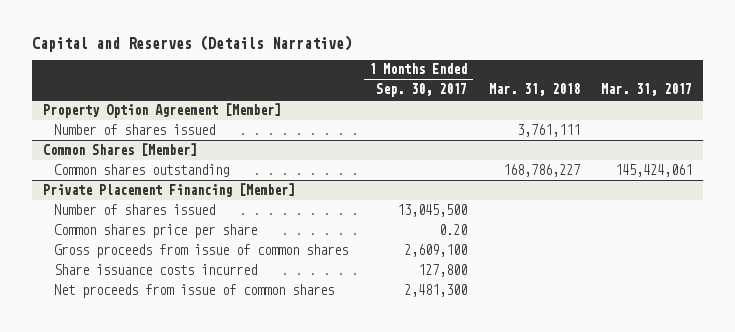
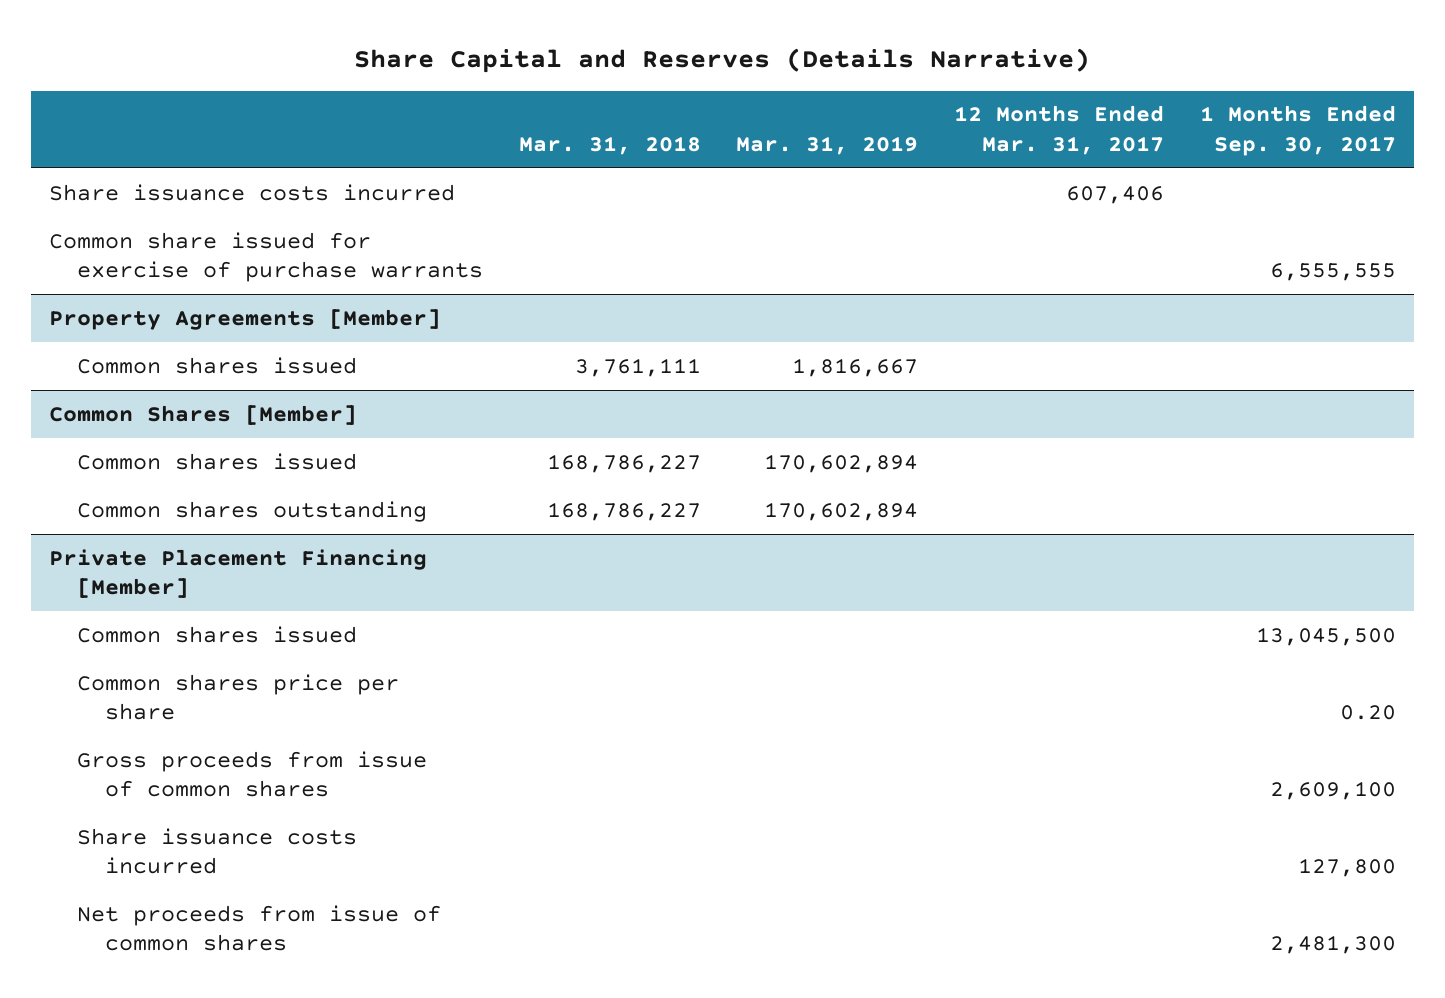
- Capital and Reserves (Details Narrative)
+ Share Capital and Reserves (Details Narrative)
- | 1 Months Ended Sep. 30, 2017 | Mar. 31, 2018 | Mar. 31, 2017
+ | Mar. 31, 2018 | Mar. 31, 2019 | 12 Months Ended Mar. 31, 2017 | 1 Months Ended Sep. 30, 2017
- Property Option Agreement [Member]
- Number of shares issued | | 3,761,111 |
+ Share issuance costs incurred | | | 607,406 |
+ Common share issued for exercise of purchase warrants | | | | 6,555,555
+ Property Agreements [Member]
+ Common shares issued | 3,761,111 | 1,816,667 | |
@ Common Shares [Member]
+ Common shares issued | 168,786,227 | 170,602,894 | |
@ Private Placement Financing [Member]
- Number of shares issued | 13,045,500 | |
+ Common shares issued | | | | 13,045,500

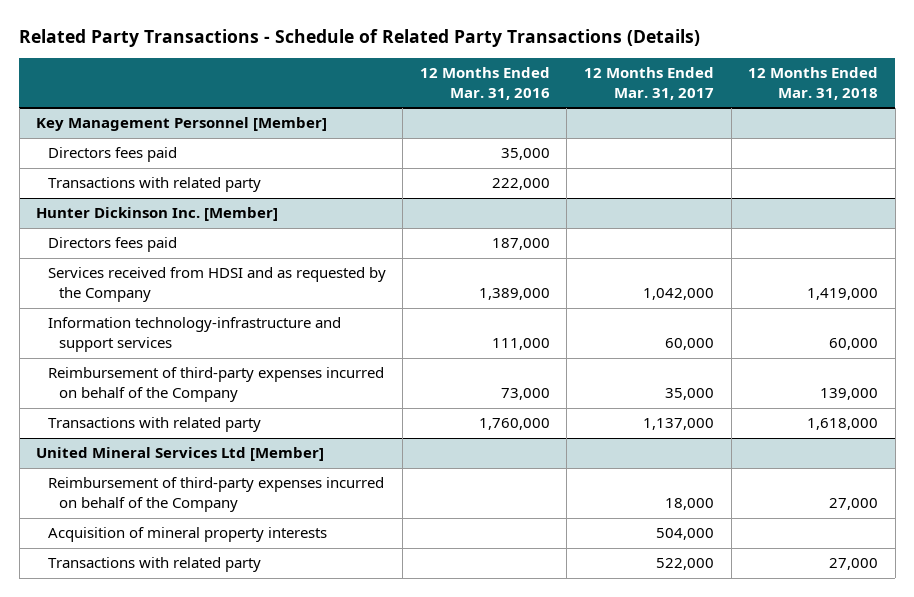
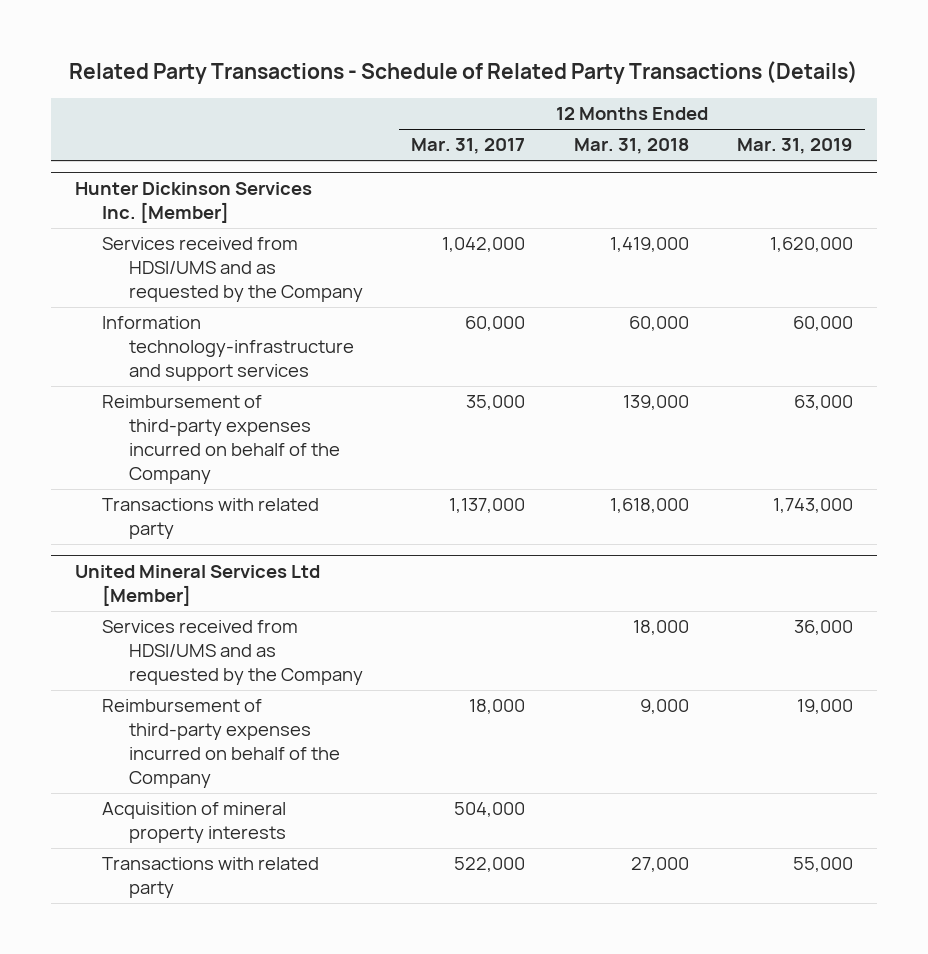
- | 12 Months Ended Mar. 31, 2016 | 12 Months Ended Mar. 31, 2017 | 12 Months Ended Mar. 31, 2018
+ | 12 Months Ended Mar. 31, 2017 | 12 Months Ended Mar. 31, 2018 | 12 Months Ended Mar. 31, 2019
- Key Management Personnel [Member]
- Directors fees paid | 35,000 | |
- Transactions with related party | 222,000 | |
- Hunter Dickinson Inc. [Member]
- Directors fees paid | 187,000 | |
- Services received from HDSI and as requested by the Company | 1,389,000 | 1,042,000 | 1,419,000
+ Hunter Dickinson Services Inc. [Member]
+ Services received from HDSI/UMS and as requested by the Company | 1,042,000 | 1,419,000 | 1,620,000
@ United Mineral Services Ltd [Member]
- Reimbursement of third-party expenses incurred on behalf of the Company | | 18,000 | 27,000
+ Services received from HDSI/UMS and as requested by the Company | | 18,000 | 36,000
+ Reimbursement of third-party expenses incurred on behalf of the Company | 18,000 | 9,000 | 19,000

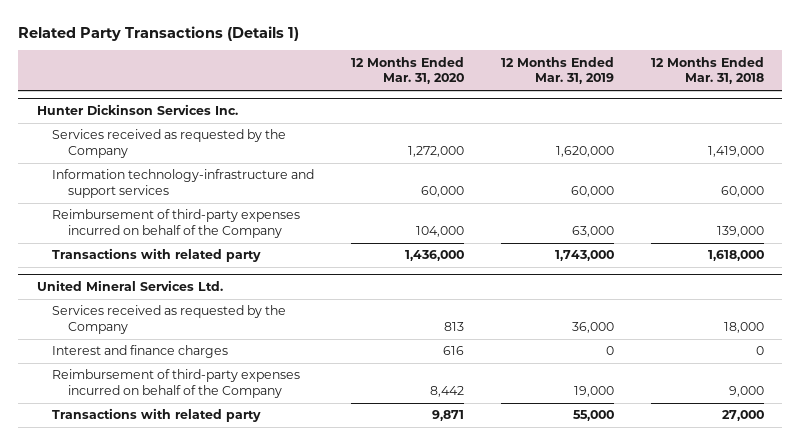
- Related Party Transactions - Schedule of Related Party Transactions (Details)
+ Related Party Transactions (Details 1)
- | 12 Months Ended Mar. 31, 2017 | 12 Months Ended Mar. 31, 2018 | 12 Months Ended Mar. 31, 2019
+ | 12 Months Ended Mar. 31, 2020 | 12 Months Ended Mar. 31, 2019 | 12 Months Ended Mar. 31, 2018
- Hunter Dickinson Services Inc. [Member]
- Services received from HDSI/UMS and as requested by the Company | 1,042,000 | 1,419,000 | 1,620,000
+ Hunter Dickinson Services Inc.
+ Services received as requested by the Company | 1,272,000 | 1,620,000 | 1,419,000
- United Mineral Services Ltd [Member]
- Services received from HDSI/UMS and as requested by the Company | | 18,000 | 36,000
+ United Mineral Services Ltd.
+ Services received as requested by the Company | 813 | 36,000 | 18,000
+ Interest and finance charges | 616 | 0 | 0
- Acquisition of mineral property interests | 504,000 | |

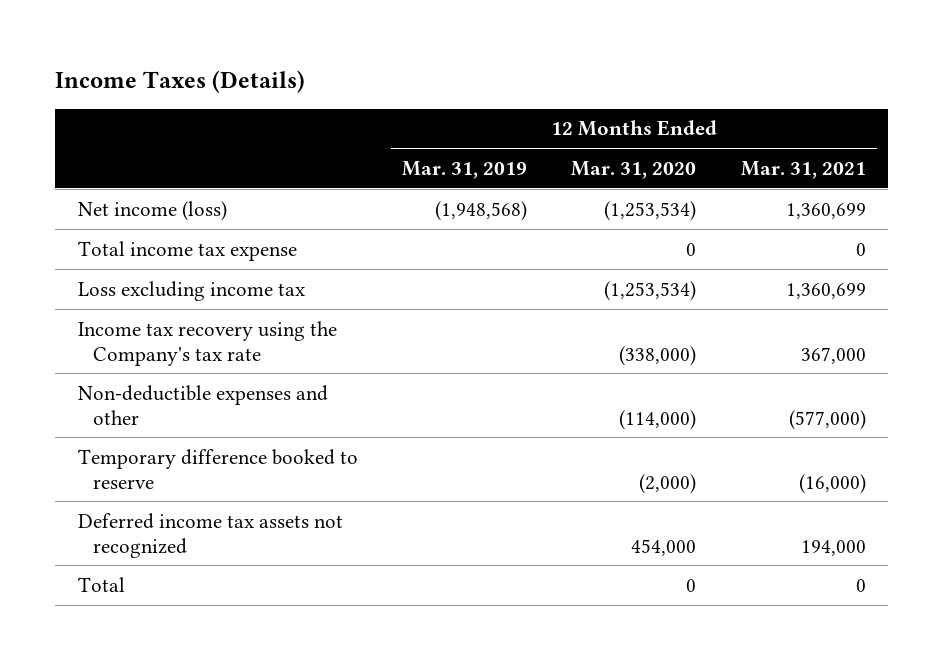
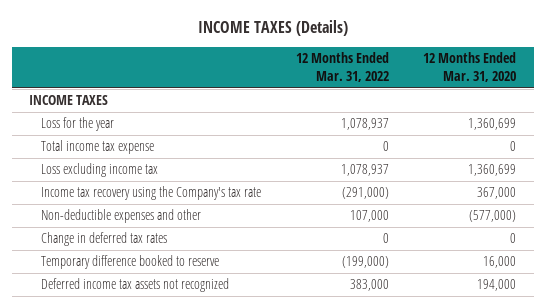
- Income Taxes (Details)
+ INCOME TAXES (Details)
- | 12 Months Ended Mar. 31, 2019 | 12 Months Ended Mar. 31, 2020 | 12 Months Ended Mar. 31, 2021
+ | 12 Months Ended Mar. 31, 2022 | 12 Months Ended Mar. 31, 2020
- Net income (loss) | (1,948,568) | (1,253,534) | 1,360,699
+ INCOME TAXES
+ Loss for the year | 1,078,937 | 1,360,699
- Loss excluding income tax | | (1,253,534) | 1,360,699
- Income tax recovery using the Company's tax rate | | (338,000) | 367,000
- Non-deductible expenses and other | | (114,000) | (577,000)
- Temporary difference booked to reserve | | (2,000) | (16,000)
- Deferred income tax assets not recognized | | 454,000 | 194,000
- Total | | 0 | 0
+ Loss excluding income tax | 1,078,937 | 1,360,699
+ Income tax recovery using the Company's tax rate | (291,000) | 367,000
+ Non-deductible expenses and other | 107,000 | (577,000)
+ Change in deferred tax rates | 0 | 0
+ Temporary difference booked to reserve | (199,000) | 16,000
+ Deferred income tax assets not recognized | 383,000 | 194,000

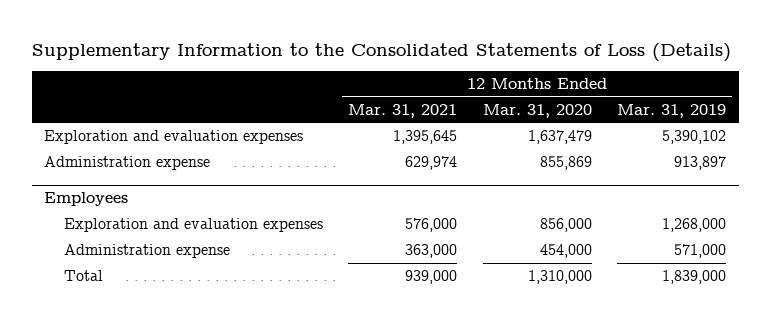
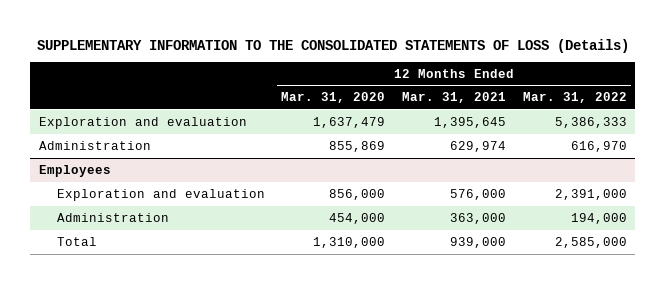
- Supplementary Information to the Consolidated Statements of Loss (Details)
+ SUPPLEMENTARY INFORMATION TO THE CONSOLIDATED STATEMENTS OF LOSS (Details)
- | 12 Months Ended Mar. 31, 2021 | 12 Months Ended Mar. 31, 2020 | 12 Months Ended Mar. 31, 2019
+ | 12 Months Ended Mar. 31, 2020 | 12 Months Ended Mar. 31, 2021 | 12 Months Ended Mar. 31, 2022
- Exploration and evaluation expenses | 1,395,645 | 1,637,479 | 5,390,102
- Administration expense | 629,974 | 855,869 | 913,897
+ Exploration and evaluation | 1,637,479 | 1,395,645 | 5,386,333
+ Administration | 855,869 | 629,974 | 616,970
@ Employees
- Exploration and evaluation expenses | 576,000 | 856,000 | 1,268,000
- Administration expense | 363,000 | 454,000 | 571,000
+ Exploration and evaluation | 856,000 | 576,000 | 2,391,000
+ Administration | 454,000 | 363,000 | 194,000

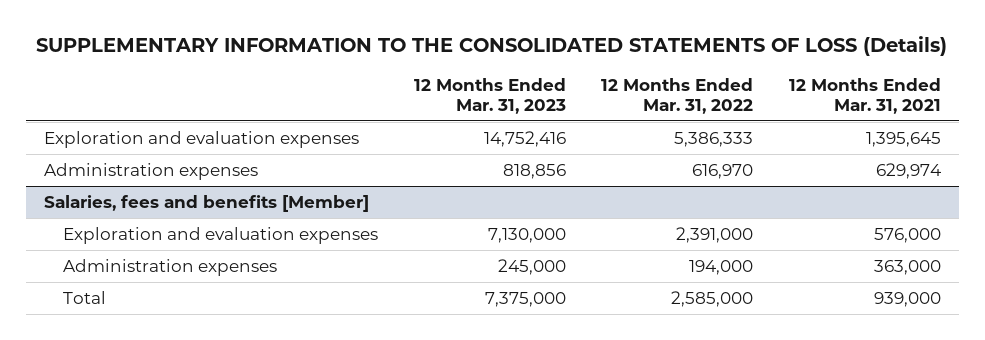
- | 12 Months Ended Mar. 31, 2020 | 12 Months Ended Mar. 31, 2021 | 12 Months Ended Mar. 31, 2022
+ | 12 Months Ended Mar. 31, 2023 | 12 Months Ended Mar. 31, 2022 | 12 Months Ended Mar. 31, 2021
- Exploration and evaluation | 1,637,479 | 1,395,645 | 5,386,333
- Administration | 855,869 | 629,974 | 616,970
- Employees
- Exploration and evaluation | 856,000 | 576,000 | 2,391,000
- Administration | 454,000 | 363,000 | 194,000
+ Exploration and evaluation expenses | 14,752,416 | 5,386,333 | 1,395,645
+ Administration expenses | 818,856 | 616,970 | 629,974
+ Salaries, fees and benefits [Member]
+ Exploration and evaluation expenses | 7,130,000 | 2,391,000 | 576,000
+ Administration expenses | 245,000 | 194,000 | 363,000

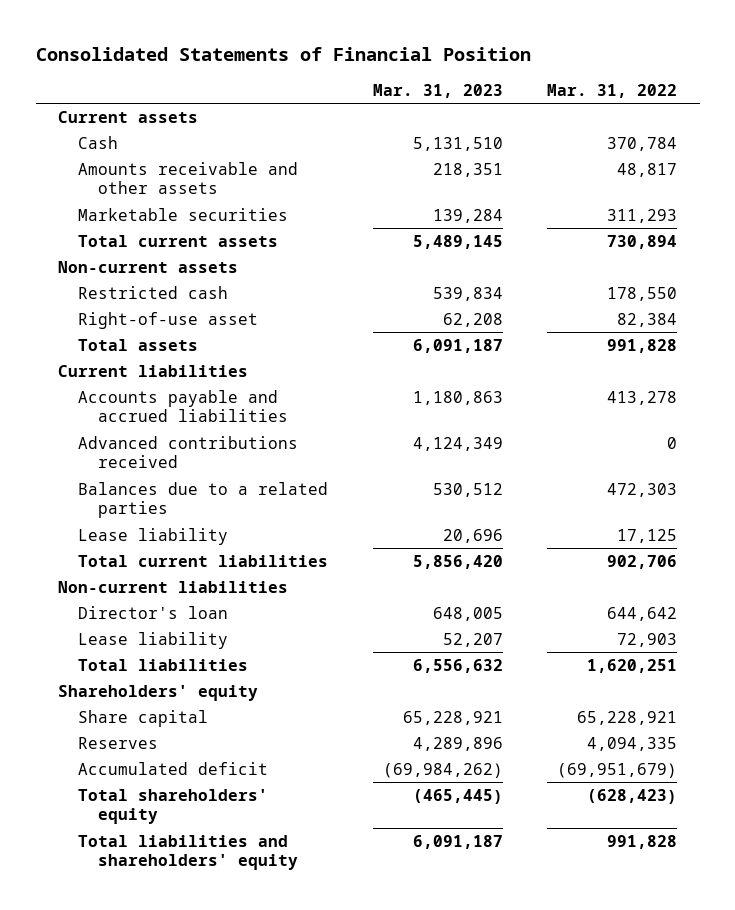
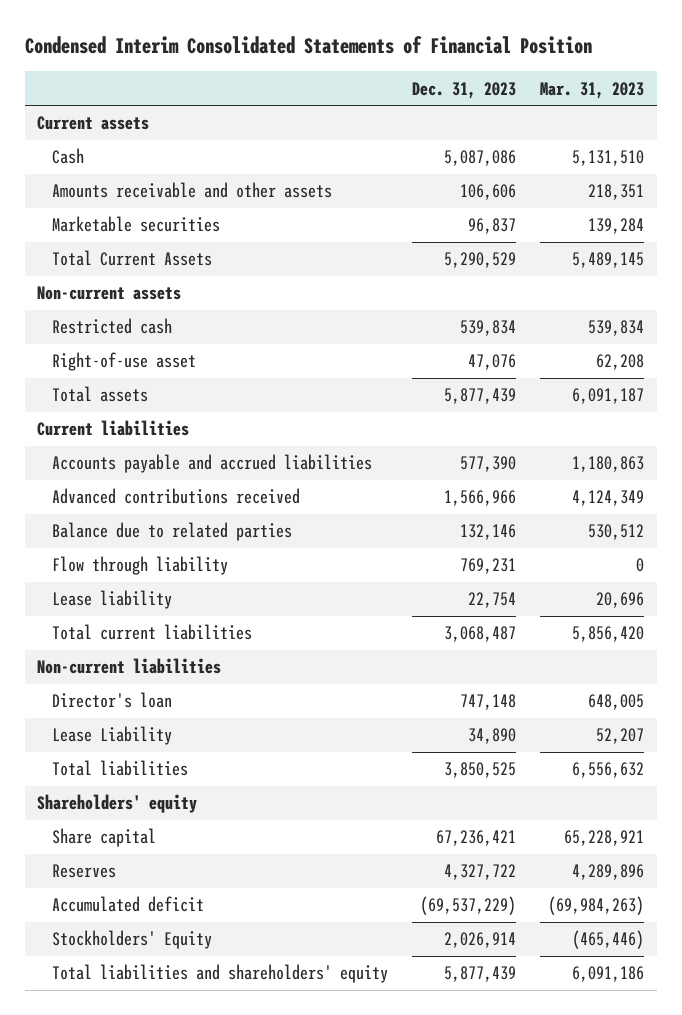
- Consolidated Statements of Financial Position
+ Condensed Interim Consolidated Statements of Financial Position
- | Mar. 31, 2023 | Mar. 31, 2022
+ | Dec. 31, 2023 | Mar. 31, 2023
- Total current assets | 5,489,145 | 730,894
+ Total Current Assets | 5,290,529 | 5,489,145
- Balances due to a related parties | 530,512 | 472,303
+ Balance due to related parties | 132,146 | 530,512
+ Flow through liability | 769,231 | 0
- Lease liability | 52,207 | 72,903
+ Lease Liability | 34,890 | 52,207
- Accumulated deficit | (69,984,262) | (69,951,679)
- Total shareholders' equity | (465,445) | (628,423)
- Total liabilities and shareholders' equity | 6,091,187 | 991,828
+ Accumulated deficit | (69,537,229) | (69,984,263)
+ Stockholders' Equity | 2,026,914 | (465,446)
+ Total liabilities and shareholders' equity | 5,877,439 | 6,091,186

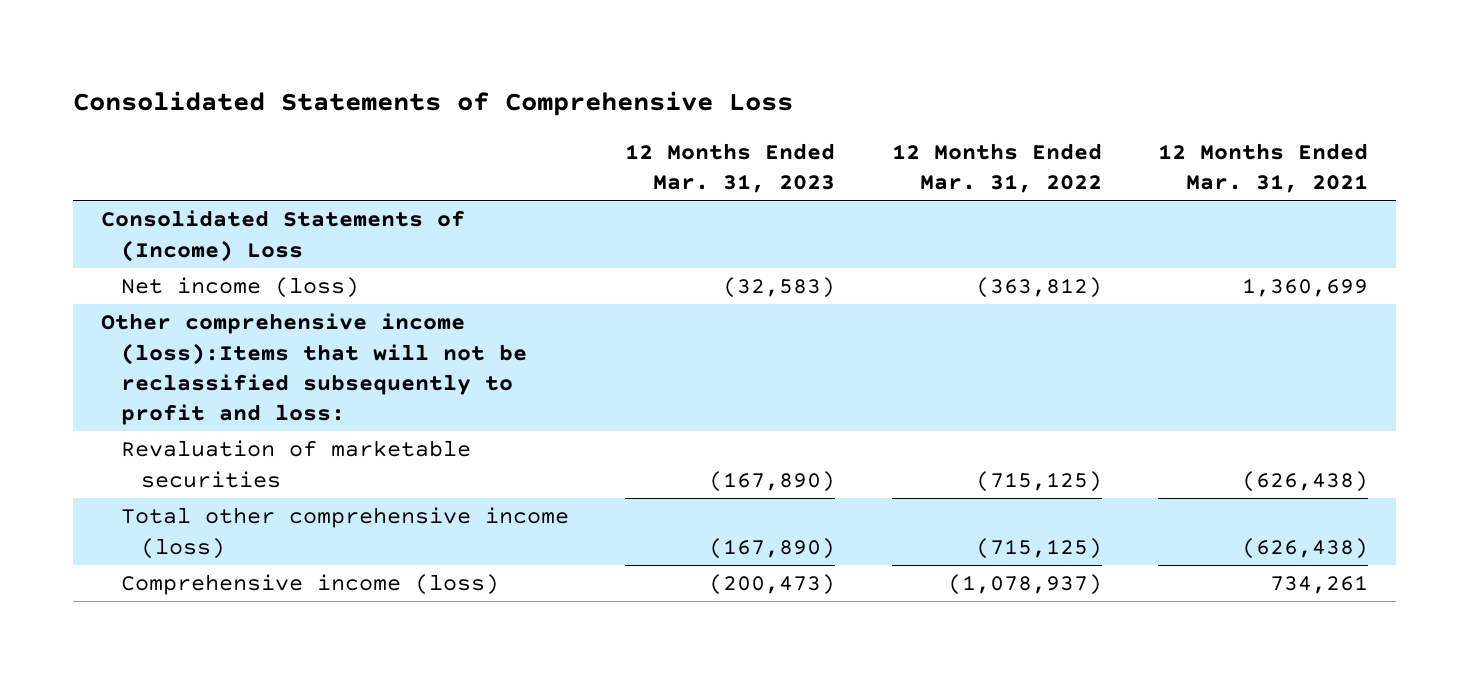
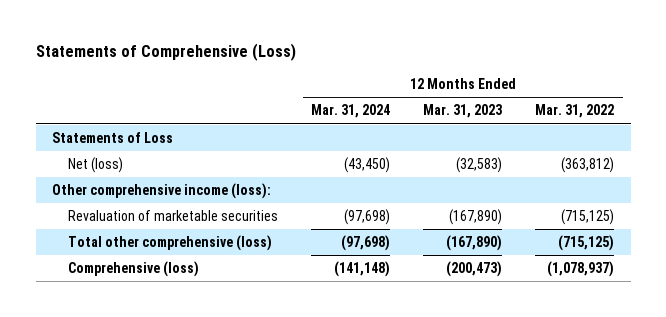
- Consolidated Statements of Comprehensive Loss
+ Statements of Comprehensive (Loss)
- | 12 Months Ended Mar. 31, 2023 | 12 Months Ended Mar. 31, 2022 | 12 Months Ended Mar. 31, 2021
+ | 12 Months Ended Mar. 31, 2024 | 12 Months Ended Mar. 31, 2023 | 12 Months Ended Mar. 31, 2022
- Consolidated Statements of (Income) Loss
- Net income (loss) | (32,583) | (363,812) | 1,360,699
- Other comprehensive income (loss):Items that will not be reclassified subsequently to profit and loss:
+ Statements of Loss
+ Net (loss) | (43,450) | (32,583) | (363,812)
+ Other comprehensive income (loss):
- Total other comprehensive income (loss) | (167,890) | (715,125) | (626,438)
- Comprehensive income (loss) | (200,473) | (1,078,937) | 734,261
+ Total other comprehensive (loss) | (97,698) | (167,890) | (715,125)
+ Comprehensive (loss) | (141,148) | (200,473) | (1,078,937)

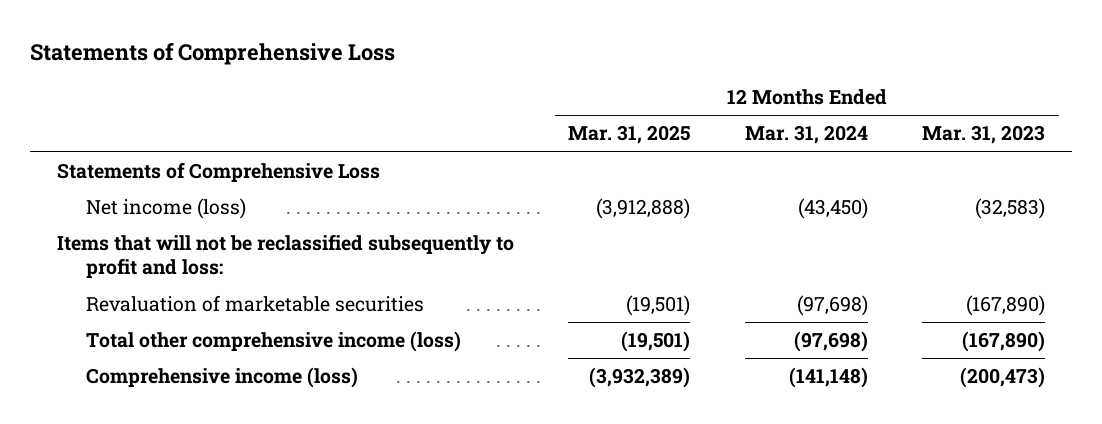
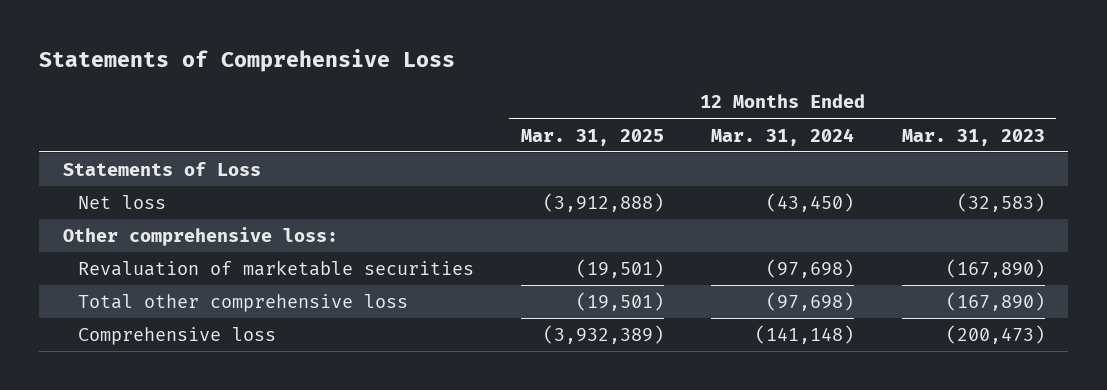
- Statements of Comprehensive Loss
- Net income (loss) | (3,912,888) | (43,450) | (32,583)
- Items that will not be reclassified subsequently to profit and loss:
+ Statements of Loss
+ Net loss | (3,912,888) | (43,450) | (32,583)
+ Other comprehensive loss:
- Total other comprehensive income (loss) | (19,501) | (97,698) | (167,890)
- Comprehensive income (loss) | (3,932,389) | (141,148) | (200,473)
+ Total other comprehensive loss | (19,501) | (97,698) | (167,890)
+ Comprehensive loss | (3,932,389) | (141,148) | (200,473)

